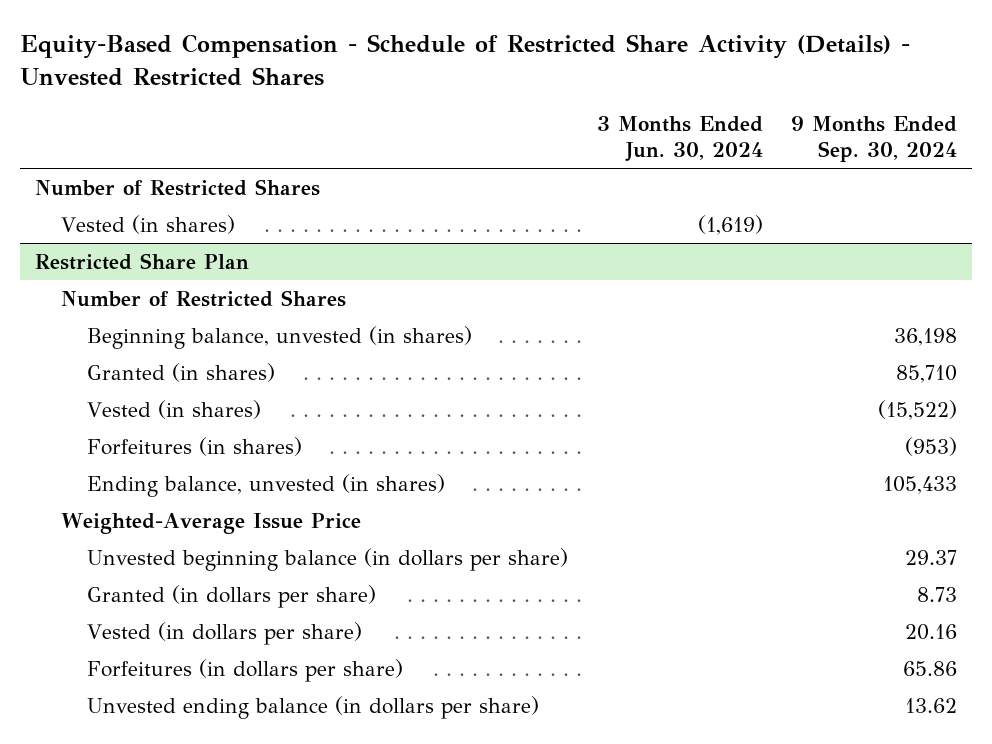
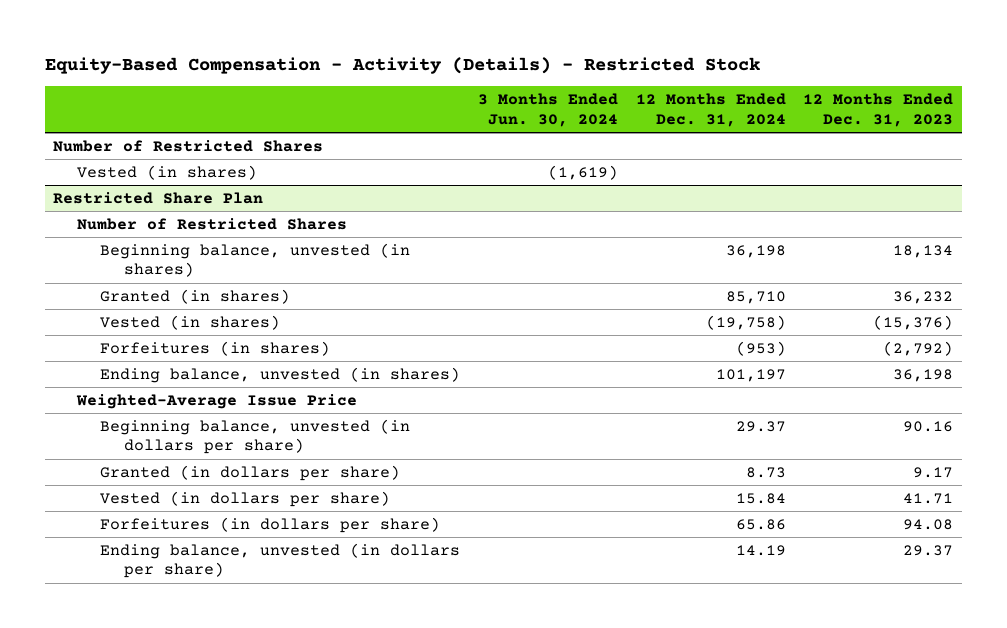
- Equity-Based Compensation - Schedule of Restricted Share Activity (Details) - Unvested Restricted Shares
+ Equity-Based Compensation - Activity (Details) - Restricted Stock
- | 3 Months Ended Jun. 30, 2024 | 9 Months Ended Sep. 30, 2024
+ | 3 Months Ended Jun. 30, 2024 | 12 Months Ended Dec. 31, 2024 | 12 Months Ended Dec. 31, 2023
@ Restricted Share Plan
- Unvested beginning balance (in dollars per share) | | 29.37
+ Beginning balance, unvested (in dollars per share) | | 29.37 | 90.16
- Unvested ending balance (in dollars per share) | | 13.62
+ Ending balance, unvested (in dollars per share) | | 14.19 | 29.37

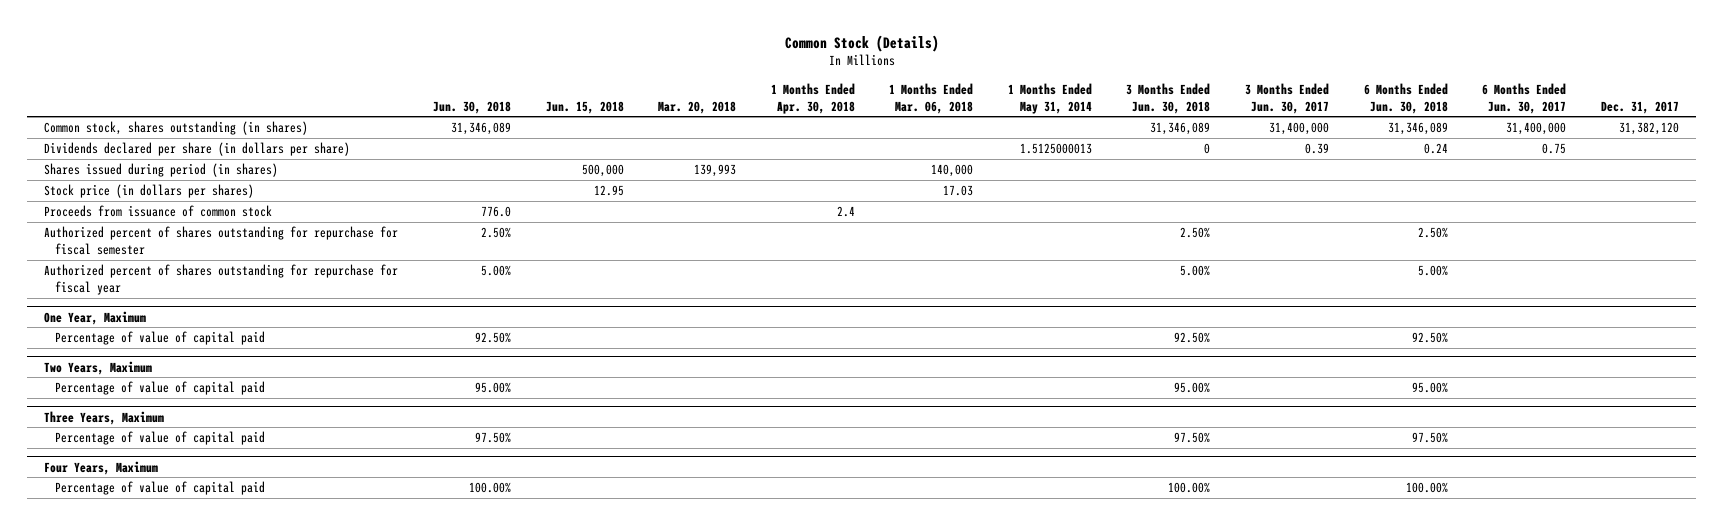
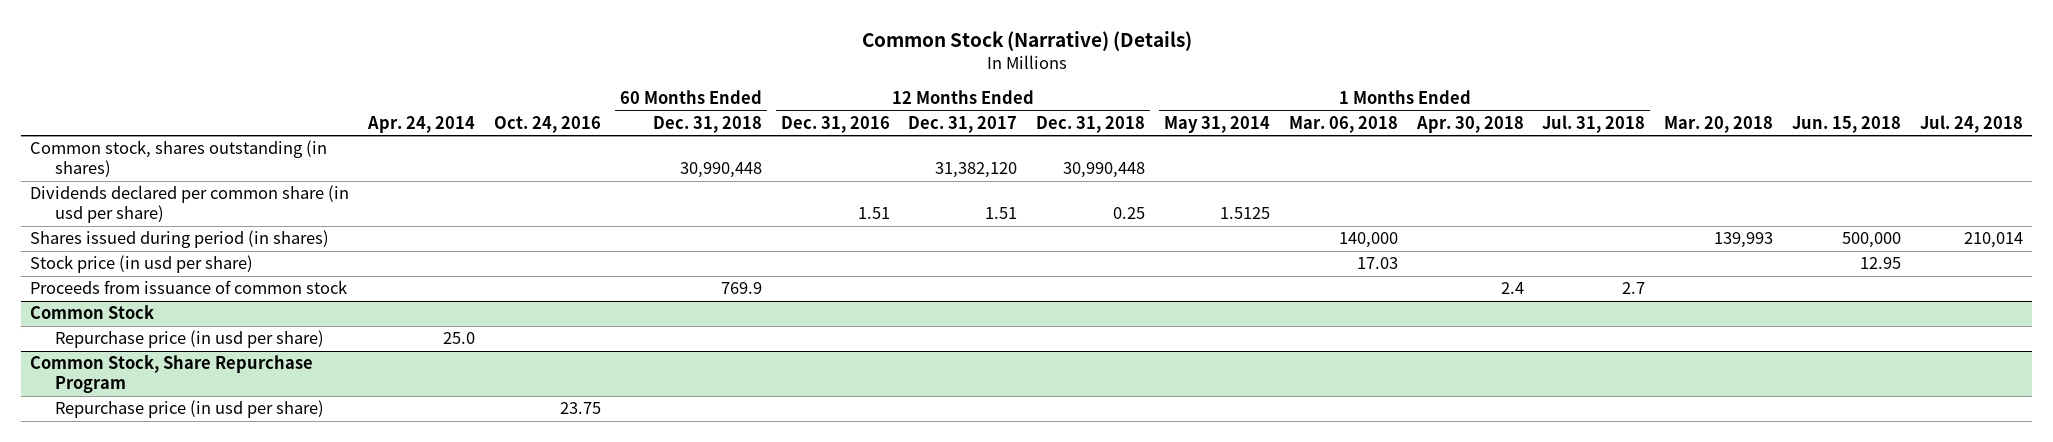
- Common Stock (Details)
+ Common Stock (Narrative) (Details)
- | Jun. 30, 2018 | Jun. 15, 2018 | Mar. 20, 2018 | 1 Months Ended Apr. 30, 2018 | 1 Months Ended Mar. 06, 2018 | 1 Months Ended May 31, 2014 | 3 Months Ended Jun. 30, 2018 | 3 Months Ended Jun. 30, 2017 | 6 Months Ended Jun. 30, 2018 | 6 Months Ended Jun. 30, 2017 | Dec. 31, 2017
+ | Apr. 24, 2014 | Oct. 24, 2016 | 60 Months Ended Dec. 31, 2018 | 12 Months Ended Dec. 31, 2016 | 12 Months Ended Dec. 31, 2017 | 12 Months Ended Dec. 31, 2018 | 1 Months Ended May 31, 2014 | 1 Months Ended Mar. 06, 2018 | 1 Months Ended Apr. 30, 2018 | 1 Months Ended Jul. 31, 2018 | Mar. 20, 2018 | Jun. 15, 2018 | Jul. 24, 2018
- Dividends declared per share (in dollars per share) | | | | | | 1.5125000013 | 0 | 0.39 | 0.24 | 0.75 |
+ Dividends declared per common share (in usd per share) | | | | 1.51 | 1.51 | 0.25 | 1.5125 | | | | | |
- Stock price (in dollars per shares) | | 12.95 | | | 17.03 | | | | | |
+ Stock price (in usd per share) | | | | | | | | 17.03 | | | | 12.95 |
- Authorized percent of shares outstanding for repurchase for fiscal semester | 2.50% | | | | | | 2.50% | | 2.50% | |
- Authorized percent of shares outstanding for repurchase for fiscal year | 5.00% | | | | | | 5.00% | | 5.00% | |
- One Year, Maximum
- Percentage of value of capital paid | 92.50% | | | | | | 92.50% | | 92.50% | |
- Two Years, Maximum
- Percentage of value of capital paid | 95.00% | | | | | | 95.00% | | 95.00% | |
- Three Years, Maximum
- Percentage of value of capital paid | 97.50% | | | | | | 97.50% | | 97.50% | |
- Four Years, Maximum
- Percentage of value of capital paid | 100.00% | | | | | | 100.00% | | 100.00% | |
+ Common Stock
+ Repurchase price (in usd per share) | 25.0 | | | | | | | | | | | |
+ Common Stock, Share Repurchase Program
+ Repurchase price (in usd per share) | | 23.75 | | | | | | | | | | |

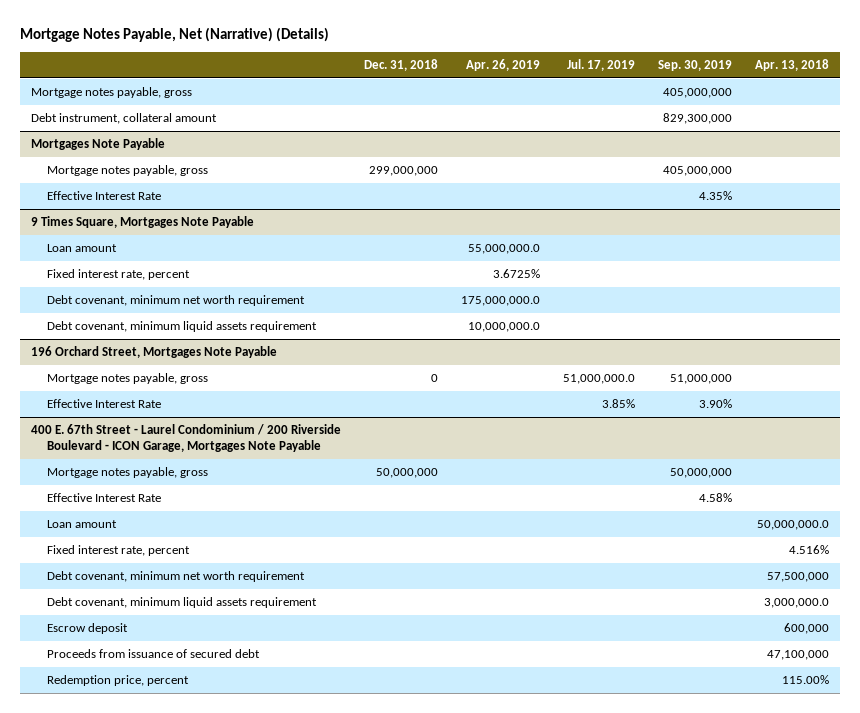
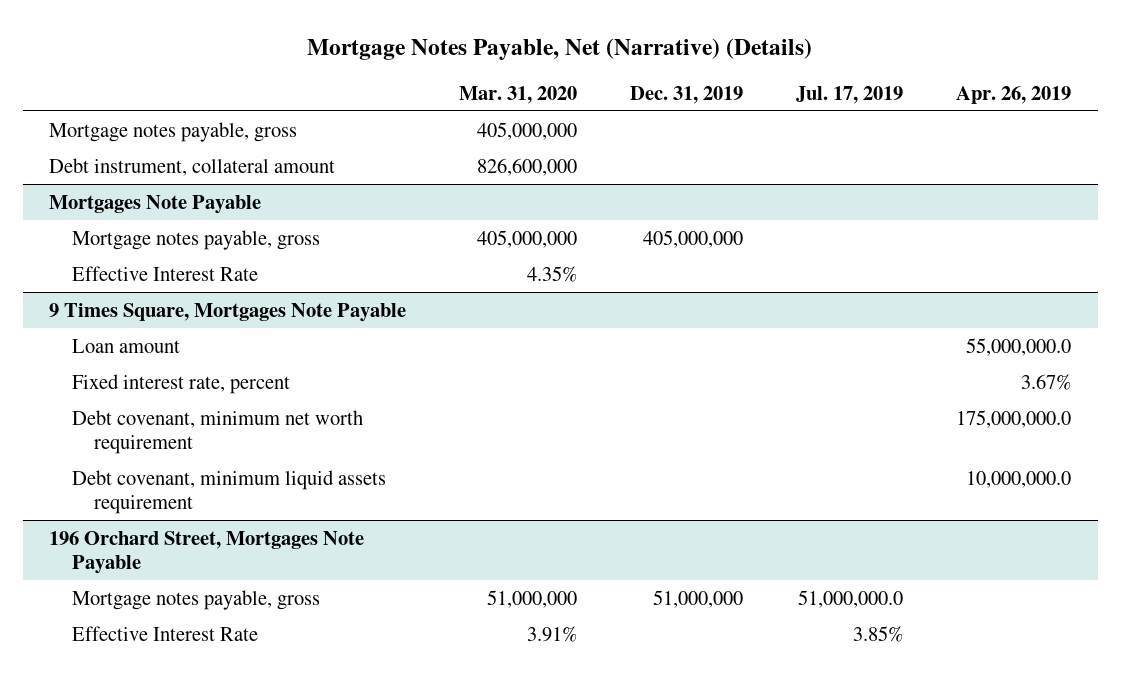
- | Dec. 31, 2018 | Apr. 26, 2019 | Jul. 17, 2019 | Sep. 30, 2019 | Apr. 13, 2018
+ | Mar. 31, 2020 | Dec. 31, 2019 | Jul. 17, 2019 | Apr. 26, 2019
@ 9 Times Square, Mortgages Note Payable
- Fixed interest rate, percent | | 3.6725% | | |
+ Fixed interest rate, percent | | | | 3.67%
- 400 E. 67th Street - Laurel Condominium / 200 Riverside Boulevard - ICON Garage, Mortgages Note Payable
- Mortgage notes payable, gross | 50,000,000 | | | 50,000,000 |
- Effective Interest Rate | | | | 4.58% |
- Loan amount | | | | | 50,000,000.0
- Fixed interest rate, percent | | | | | 4.516%
- Debt covenant, minimum net worth requirement | | | | | 57,500,000
- Debt covenant, minimum liquid assets requirement | | | | | 3,000,000.0
- Escrow deposit | | | | | 600,000
- Proceeds from issuance of secured debt | | | | | 47,100,000
- Redemption price, percent | | | | | 115.00%

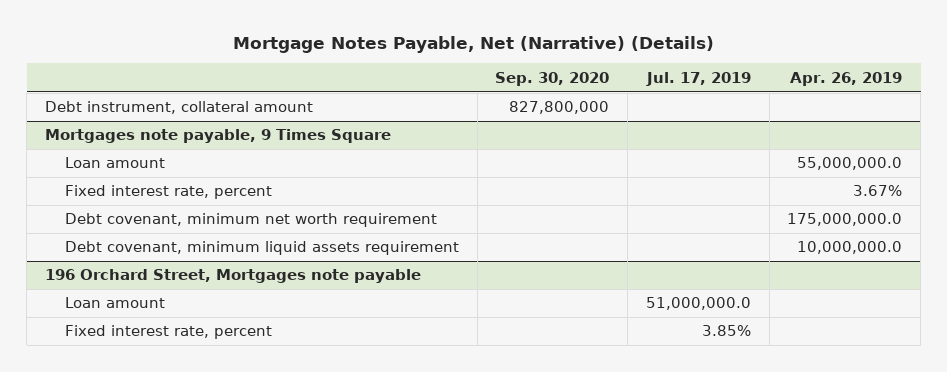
- | Mar. 31, 2020 | Dec. 31, 2019 | Jul. 17, 2019 | Apr. 26, 2019
+ | Sep. 30, 2020 | Jul. 17, 2019 | Apr. 26, 2019
- Mortgage notes payable, gross | 405,000,000 | | |
- Mortgages Note Payable
- Mortgage notes payable, gross | 405,000,000 | 405,000,000 | |
- Effective Interest Rate | 4.35% | | |
- 9 Times Square, Mortgages Note Payable
+ Mortgages note payable, 9 Times Square
- 196 Orchard Street, Mortgages Note Payable
- Mortgage notes payable, gross | 51,000,000 | 51,000,000 | 51,000,000.0 |
- Effective Interest Rate | 3.91% | | 3.85% |
+ 196 Orchard Street, Mortgages note payable
+ Loan amount | | 51,000,000.0 |
+ Fixed interest rate, percent | | 3.85% |

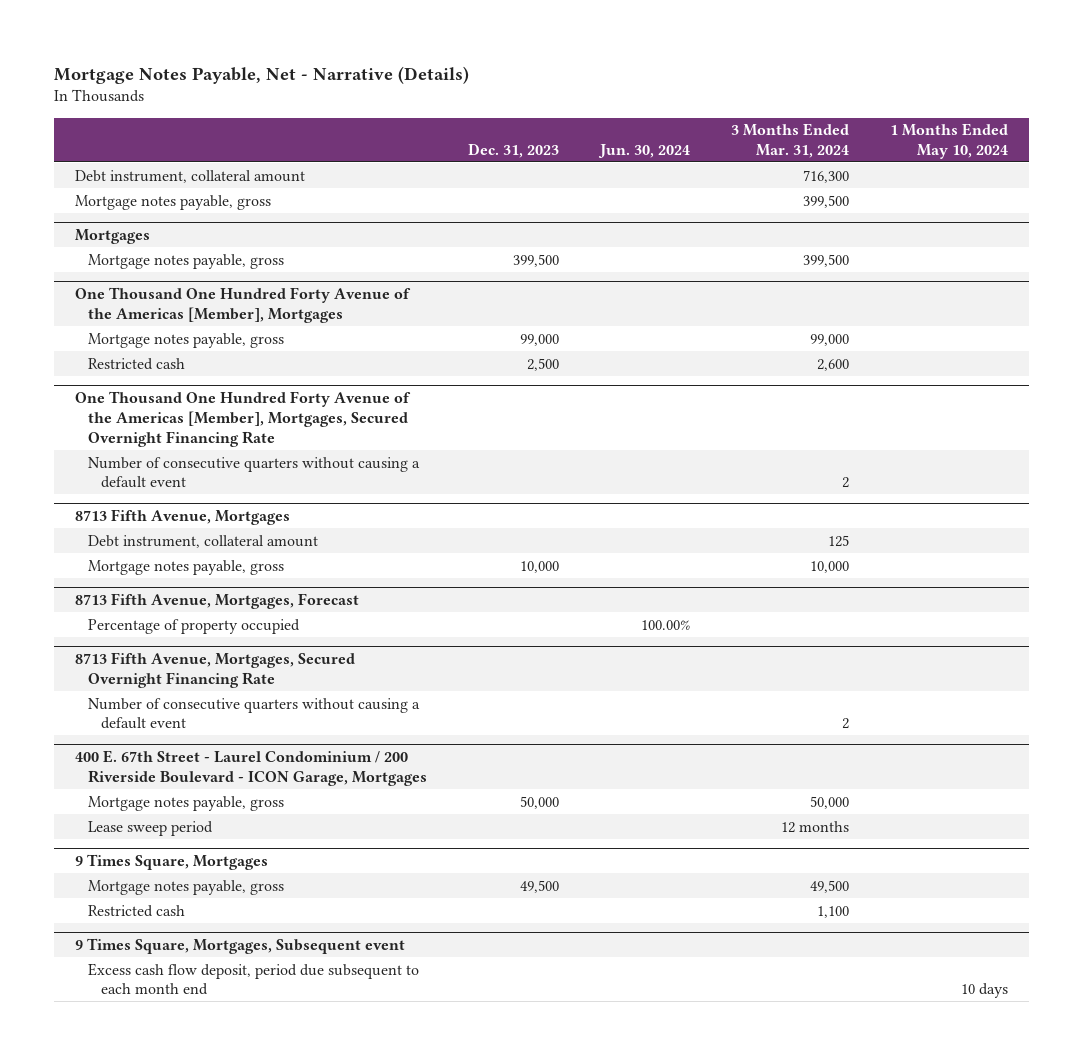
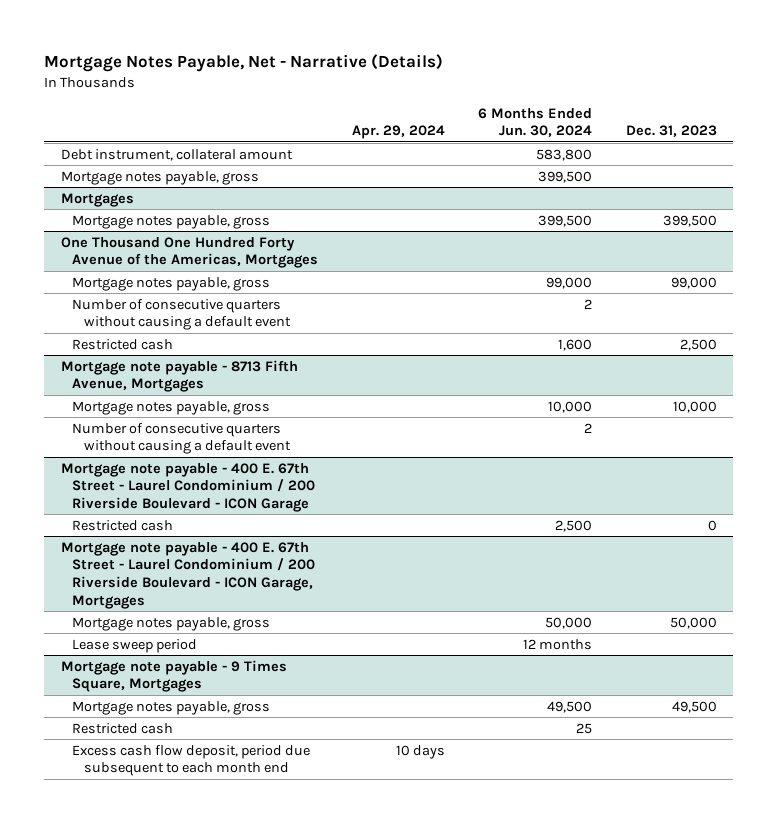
- | Dec. 31, 2023 | Jun. 30, 2024 | 3 Months Ended Mar. 31, 2024 | 1 Months Ended May 10, 2024
+ | Apr. 29, 2024 | 6 Months Ended Jun. 30, 2024 | Dec. 31, 2023
- One Thousand One Hundred Forty Avenue of the Americas [Member], Mortgages
+ One Thousand One Hundred Forty Avenue of the Americas, Mortgages
+ Number of consecutive quarters without causing a default event | | 2 |
- One Thousand One Hundred Forty Avenue of the Americas [Member], Mortgages, Secured Overnight Financing Rate
- Number of consecutive quarters without causing a default event | | | 2 |
- 8713 Fifth Avenue, Mortgages
- Debt instrument, collateral amount | | | 125 |
+ Mortgage note payable - 8713 Fifth Avenue, Mortgages
- 8713 Fifth Avenue, Mortgages, Forecast
- Percentage of property occupied | | 100.00% | |
- 8713 Fifth Avenue, Mortgages, Secured Overnight Financing Rate
- Number of consecutive quarters without causing a default event | | | 2 |
- 400 E. 67th Street - Laurel Condominium / 200 Riverside Boulevard - ICON Garage, Mortgages
+ Number of consecutive quarters without causing a default event | | 2 |
+ Mortgage note payable - 400 E. 67th Street - Laurel Condominium / 200 Riverside Boulevard - ICON Garage
+ Restricted cash | | 2,500 | 0
+ Mortgage note payable - 400 E. 67th Street - Laurel Condominium / 200 Riverside Boulevard - ICON Garage, Mortgages
- 9 Times Square, Mortgages
+ Mortgage note payable - 9 Times Square, Mortgages
- 9 Times Square, Mortgages, Subsequent event
- Excess cash flow deposit, period due subsequent to each month end | | | | 10 days
+ Excess cash flow deposit, period due subsequent to each month end | 10 days | |

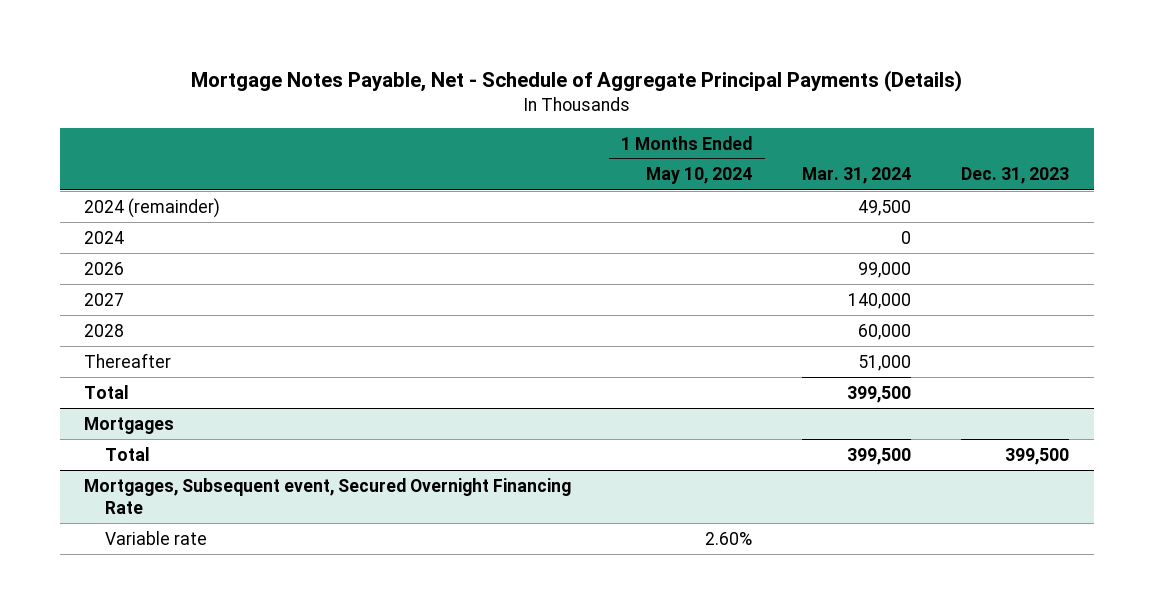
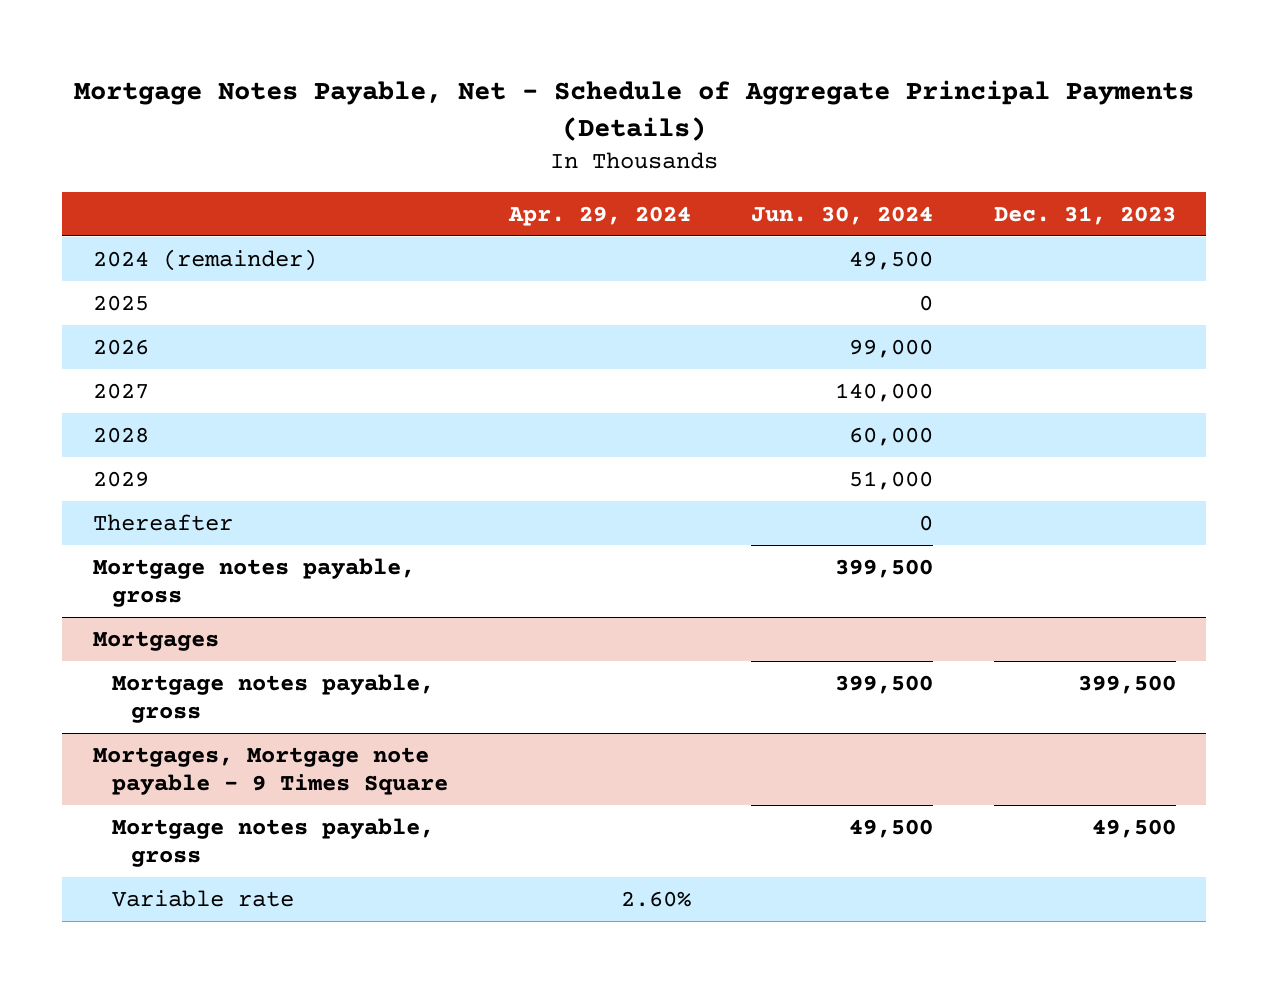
- | 1 Months Ended May 10, 2024 | Mar. 31, 2024 | Dec. 31, 2023
+ | Apr. 29, 2024 | Jun. 30, 2024 | Dec. 31, 2023
- 2024 | | 0 |
+ 2025 | | 0 |
+ 2029 | | 51,000 |
- Total | | 399,500 |
+ Mortgage notes payable, gross | | 399,500 |
@ Mortgages
- Total | | 399,500 | 399,500
- Mortgages, Subsequent event, Secured Overnight Financing Rate
- Variable rate | 2.60% | |
@ Mortgages
+ Mortgage notes payable, gross | | 399,500 | 399,500
+ Mortgages, Mortgage note payable - 9 Times Square
+ Mortgage notes payable, gross | | 49,500 | 49,500
+ Variable rate | 2.60% | |

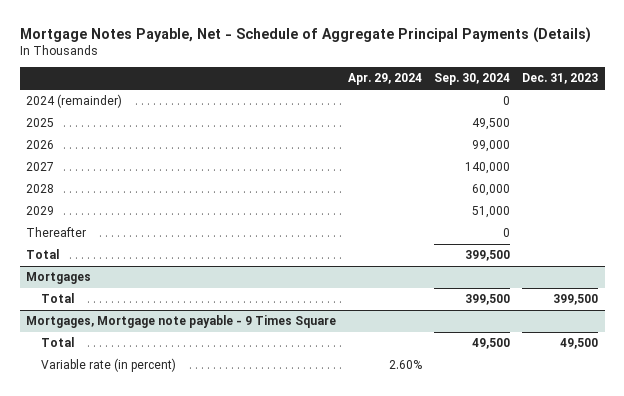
- | Apr. 29, 2024 | Jun. 30, 2024 | Dec. 31, 2023
+ | Apr. 29, 2024 | Sep. 30, 2024 | Dec. 31, 2023
- Mortgage notes payable, gross | | 399,500 |
+ Total | | 399,500 |
@ Mortgages
- Mortgage notes payable, gross | | 399,500 | 399,500
+ Total | | 399,500 | 399,500
@ Mortgages, Mortgage note payable - 9 Times Square
- Mortgage notes payable, gross | | 49,500 | 49,500
- Variable rate | 2.60% | |
+ Total | | 49,500 | 49,500
+ Variable rate (in percent) | 2.60% | |

